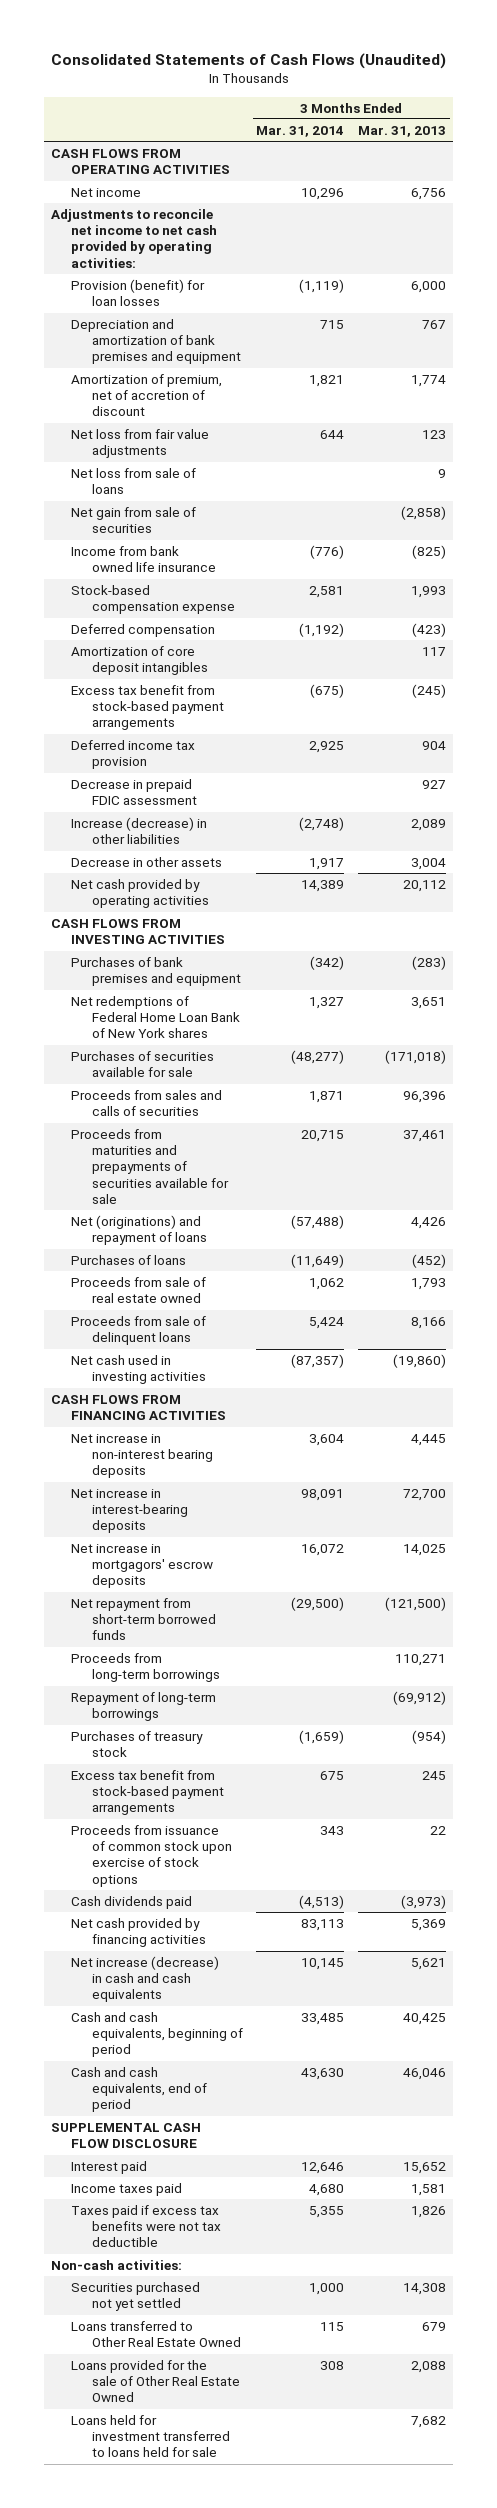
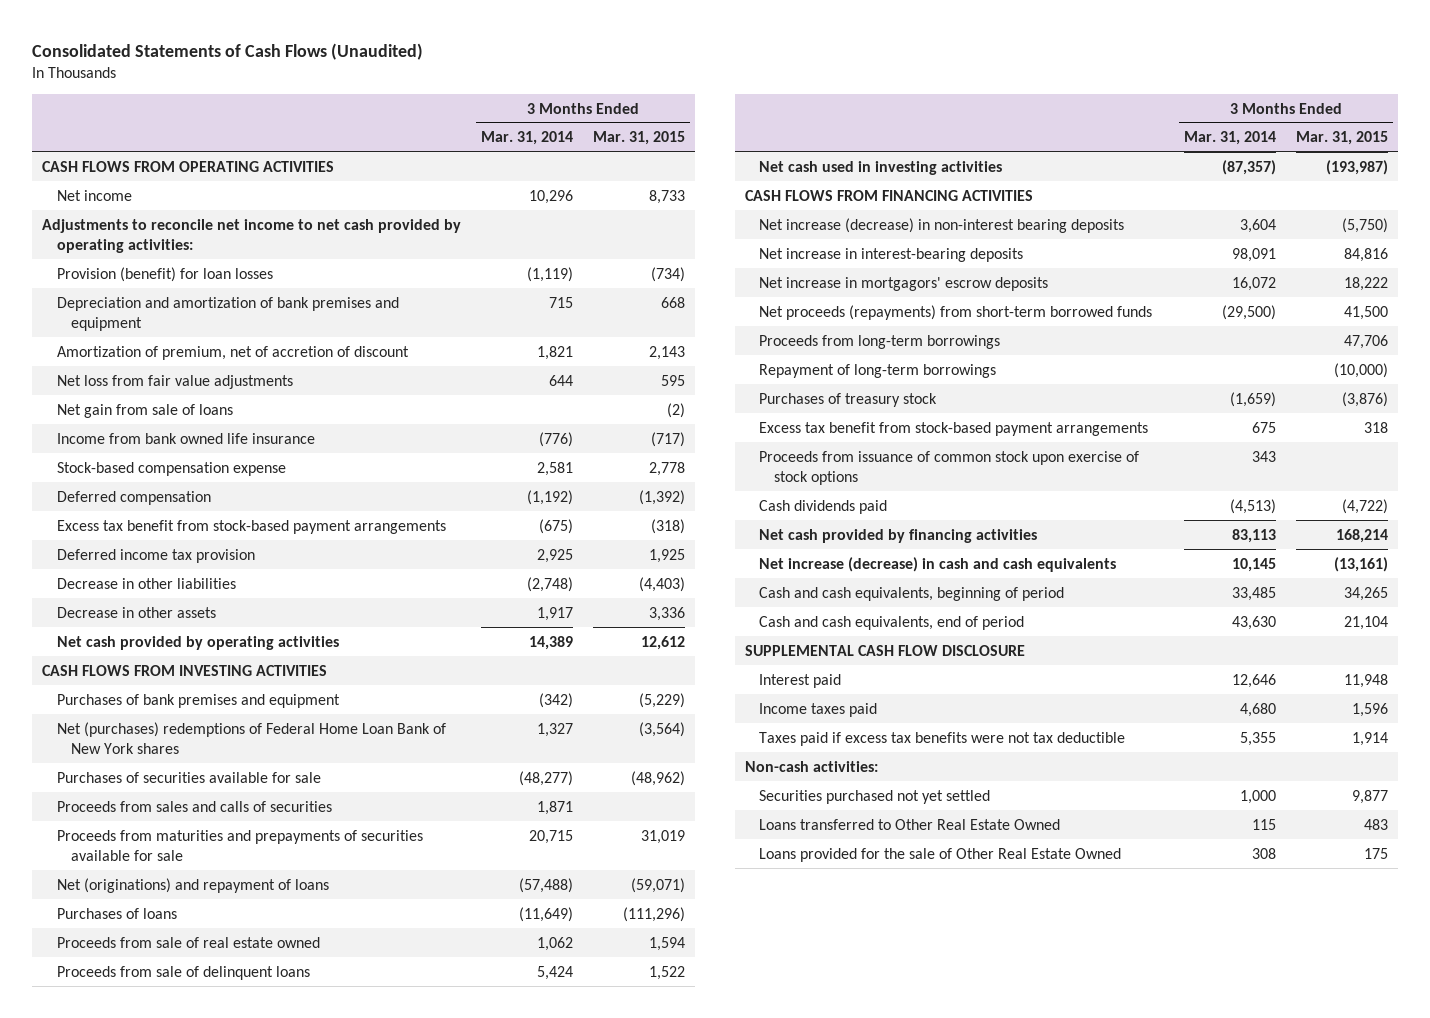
- | 3 Months Ended Mar. 31, 2014 | 3 Months Ended Mar. 31, 2013
+ | 3 Months Ended Mar. 31, 2014 | 3 Months Ended Mar. 31, 2015
- Net loss from sale of loans | | 9
- Net gain from sale of securities | | (2,858)
+ Net gain from sale of loans | | (2)
- Amortization of core deposit intangibles | | 117
- Decrease in prepaid FDIC assessment | | 927
- Increase (decrease) in other liabilities | (2,748) | 2,089
+ Decrease in other liabilities | (2,748) | (4,403)
- Net redemptions of Federal Home Loan Bank of New York shares | 1,327 | 3,651
+ Net (purchases) redemptions of Federal Home Loan Bank of New York shares | 1,327 | (3,564)
- Net increase in non-interest bearing deposits | 3,604 | 4,445
+ Net increase (decrease) in non-interest bearing deposits | 3,604 | (5,750)
- Net repayment from short-term borrowed funds | (29,500) | (121,500)
+ Net proceeds (repayments) from short-term borrowed funds | (29,500) | 41,500
- Loans held for investment transferred to loans held for sale | | 7,682

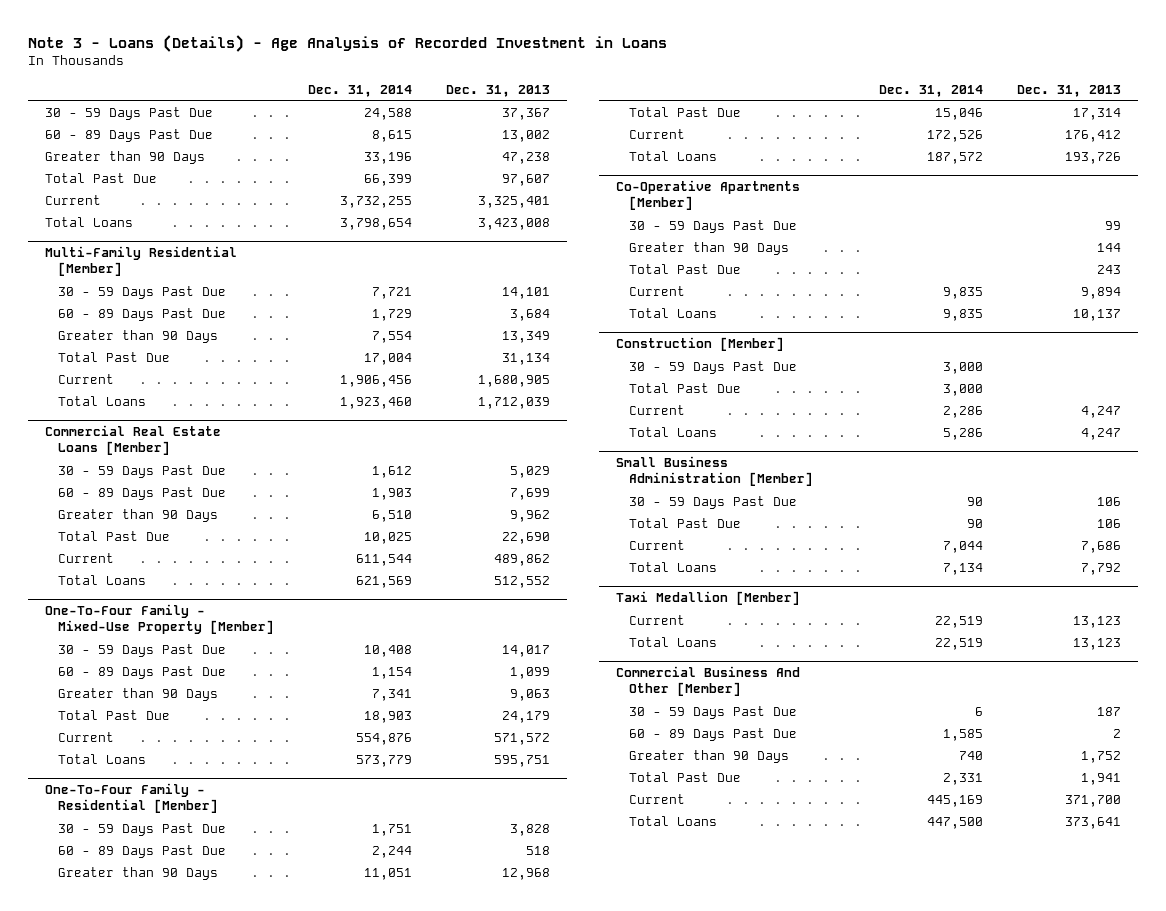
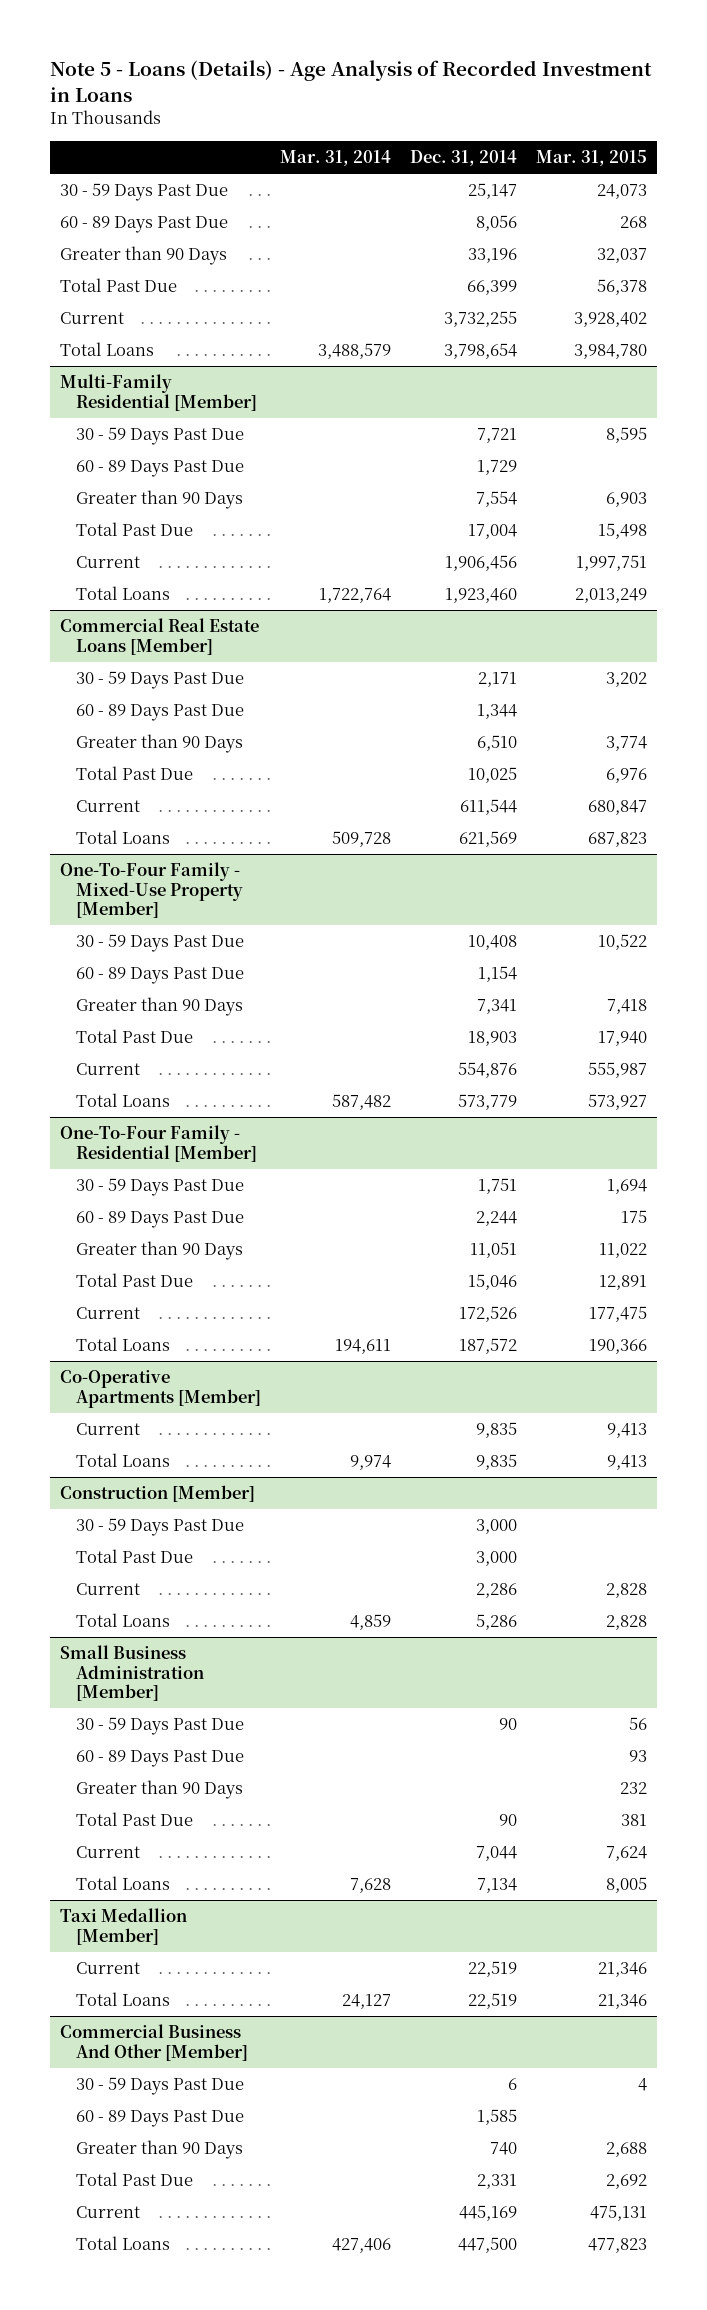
- Note 3 - Loans (Details) - Age Analysis of Recorded Investment in Loans
+ Note 5 - Loans (Details) - Age Analysis of Recorded Investment in Loans
- | Dec. 31, 2014 | Dec. 31, 2013
+ | Mar. 31, 2014 | Dec. 31, 2014 | Mar. 31, 2015
- 30 - 59 Days Past Due | 24,588 | 37,367
- 60 - 89 Days Past Due | 8,615 | 13,002
+ 30 - 59 Days Past Due | | 25,147 | 24,073
+ 60 - 89 Days Past Due | | 8,056 | 268
@ Commercial Real Estate Loans [Member]
- 30 - 59 Days Past Due | 1,612 | 5,029
- 60 - 89 Days Past Due | 1,903 | 7,699
+ 30 - 59 Days Past Due | | 2,171 | 3,202
+ 60 - 89 Days Past Due | | 1,344 |
@ Co-Operative Apartments [Member]
- 30 - 59 Days Past Due | | 99
- Greater than 90 Days | | 144
- Total Past Due | | 243
@ Small Business Administration [Member]
+ 60 - 89 Days Past Due | | | 93
+ Greater than 90 Days | | | 232

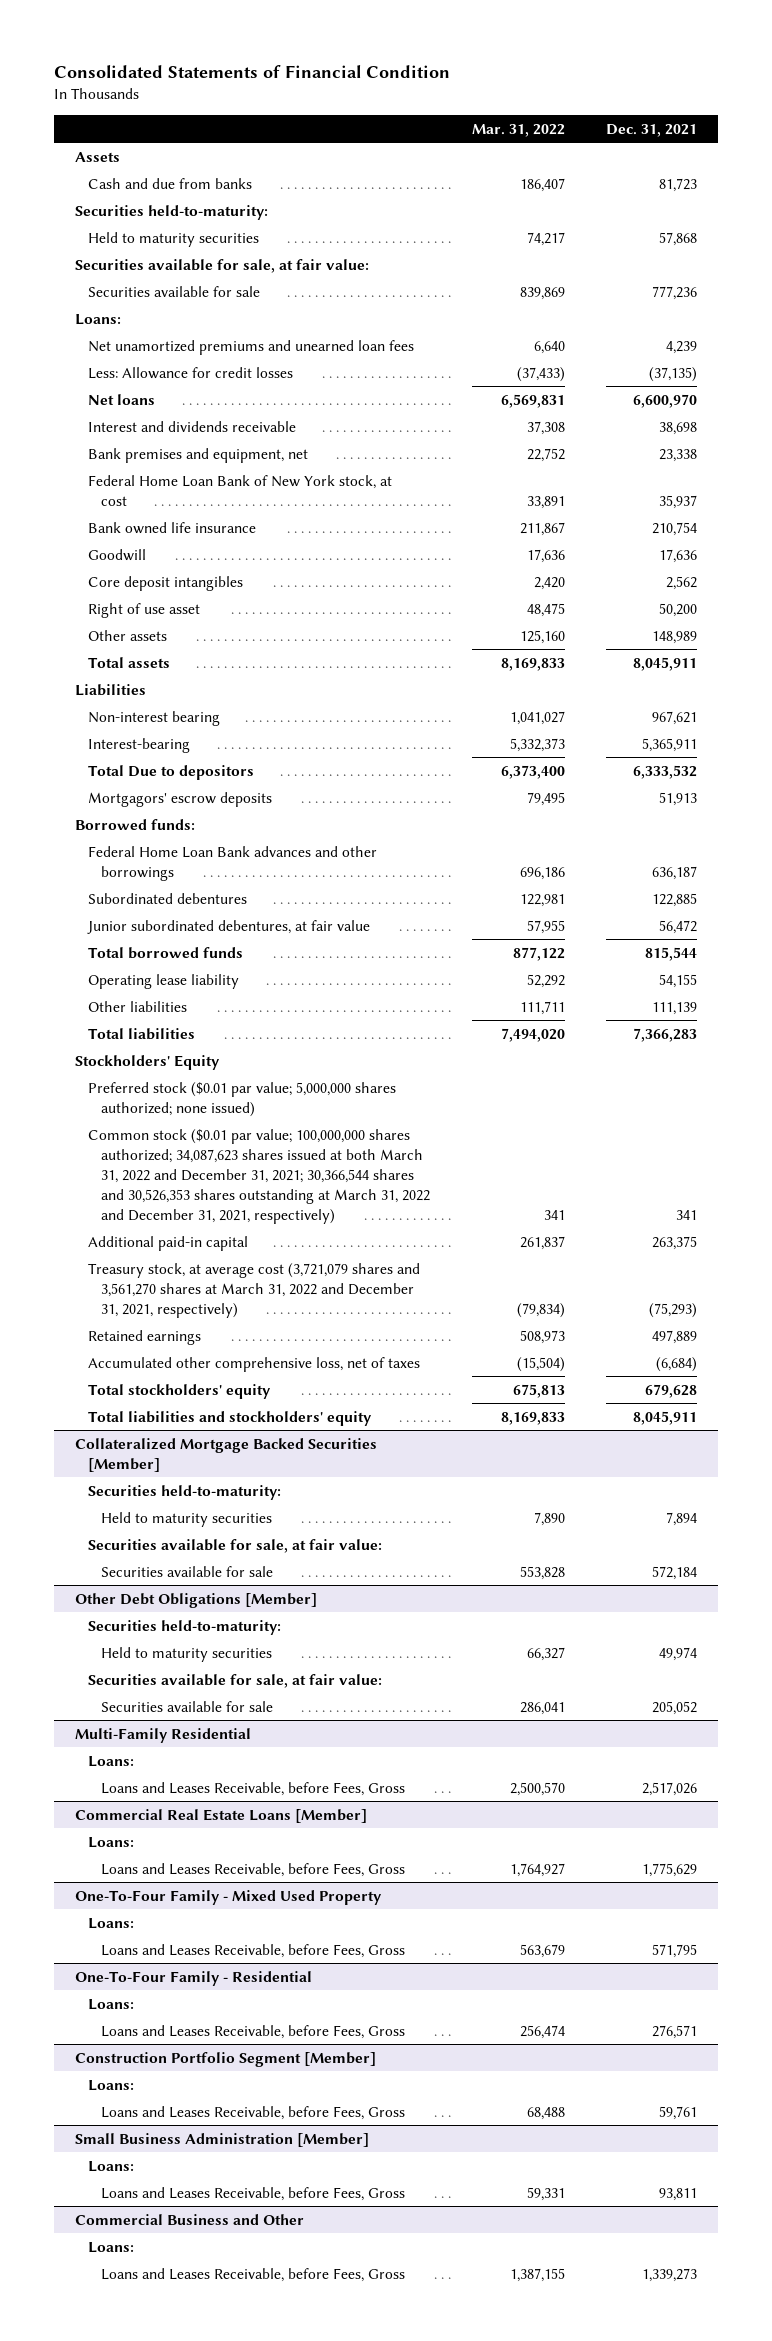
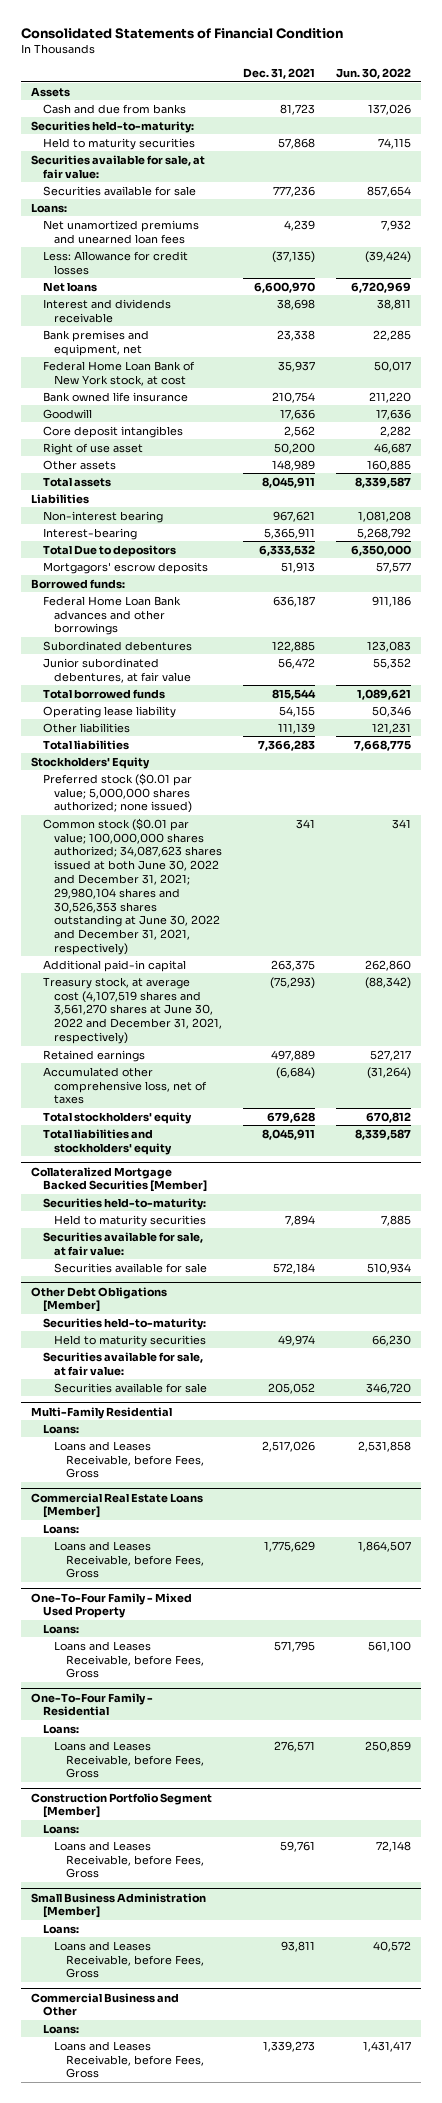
- | Mar. 31, 2022 | Dec. 31, 2021
+ | Dec. 31, 2021 | Jun. 30, 2022
- Common stock ($0.01 par value; 100,000,000 shares authorized; 34,087,623 shares issued at both March 31, 2022 and December 31, 2021; 30,366,544 shares and 30,526,353 shares outstanding at March 31, 2022 and December 31, 2021, respectively) | 341 | 341
+ Common stock ($0.01 par value; 100,000,000 shares authorized; 34,087,623 shares issued at both June 30, 2022 and December 31, 2021; 29,980,104 shares and 30,526,353 shares outstanding at June 30, 2022 and December 31, 2021, respectively) | 341 | 341
- Treasury stock, at average cost (3,721,079 shares and 3,561,270 shares at March 31, 2022 and December 31, 2021, respectively) | (79,834) | (75,293)
+ Treasury stock, at average cost (4,107,519 shares and 3,561,270 shares at June 30, 2022 and December 31, 2021, respectively) | (75,293) | (88,342)

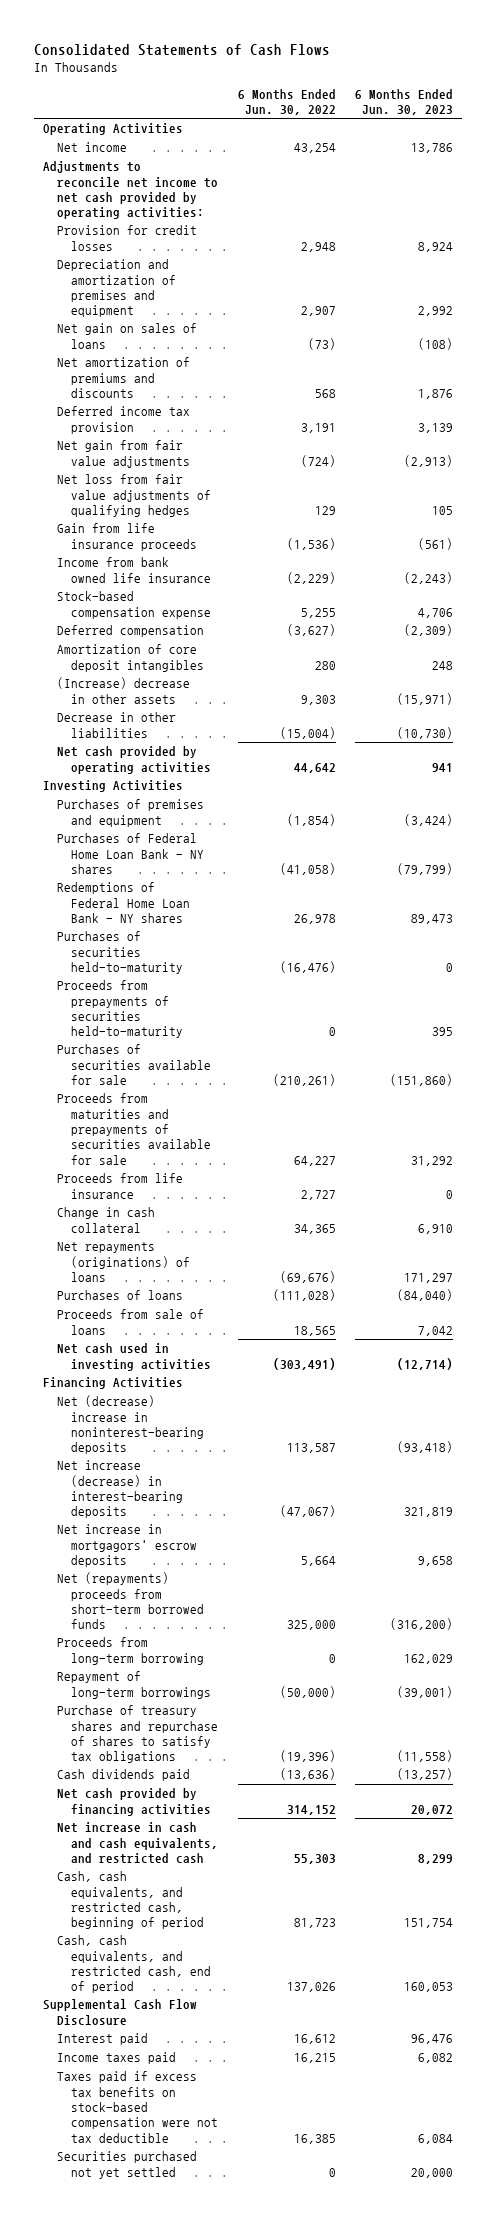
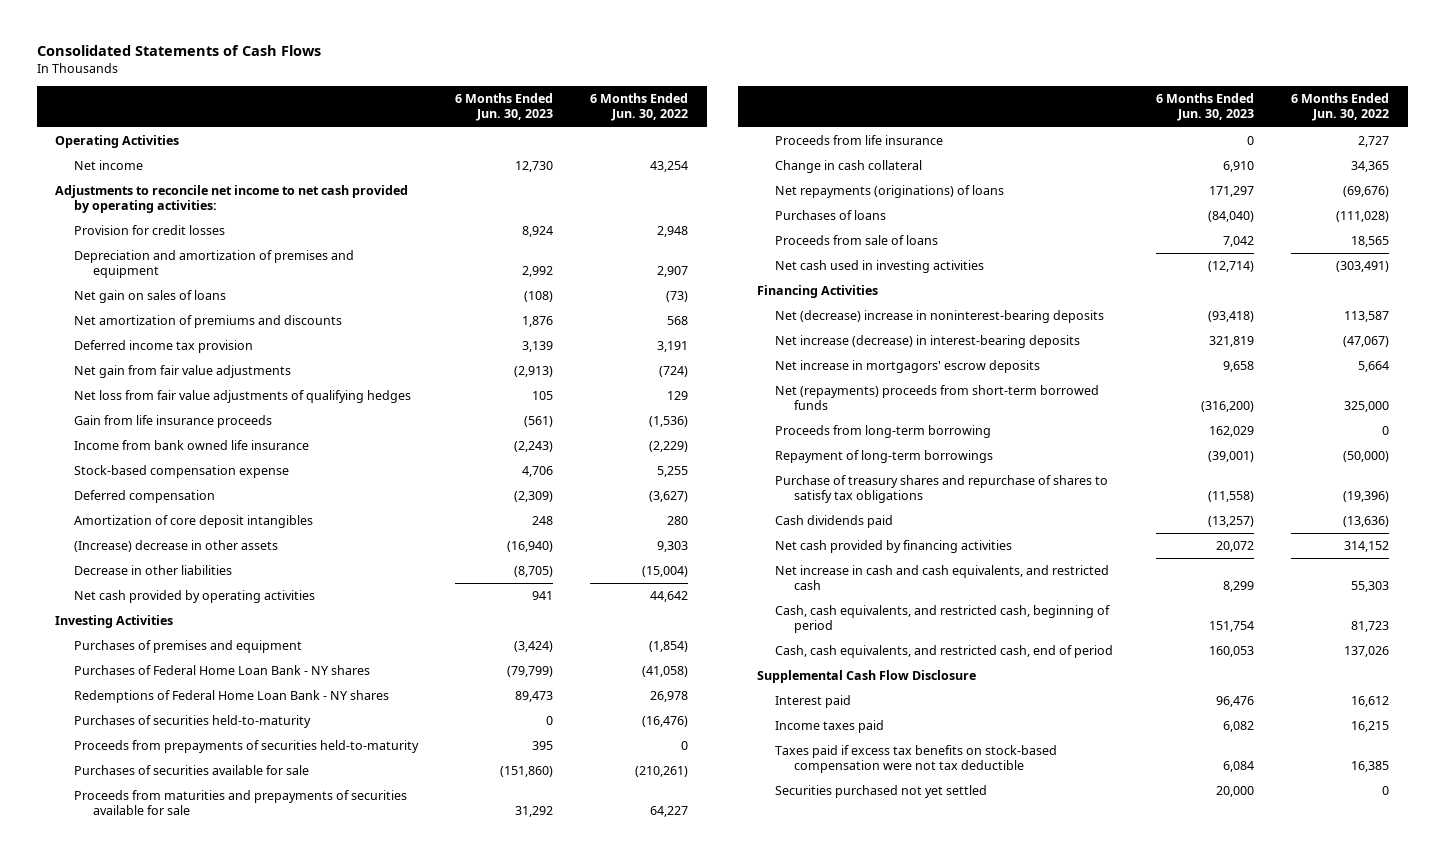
- | 6 Months Ended Jun. 30, 2022 | 6 Months Ended Jun. 30, 2023
+ | 6 Months Ended Jun. 30, 2023 | 6 Months Ended Jun. 30, 2022
- Net income | 43,254 | 13,786
+ Net income | 12,730 | 43,254
- (Increase) decrease in other assets | 9,303 | (15,971)
- Decrease in other liabilities | (15,004) | (10,730)
+ (Increase) decrease in other assets | (16,940) | 9,303
+ Decrease in other liabilities | (8,705) | (15,004)

